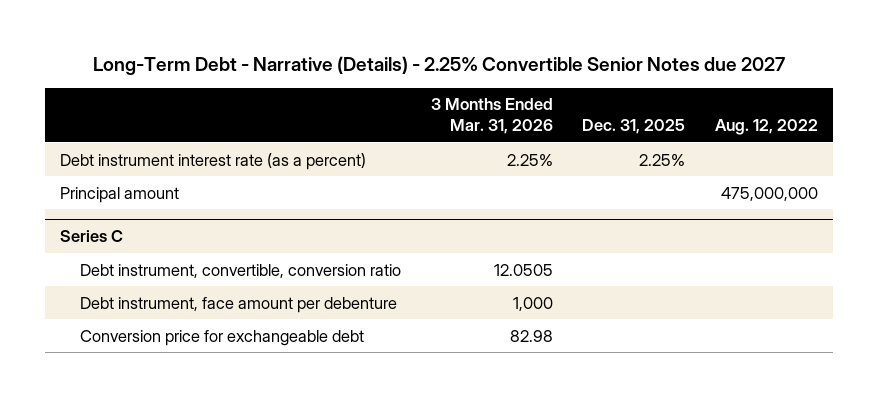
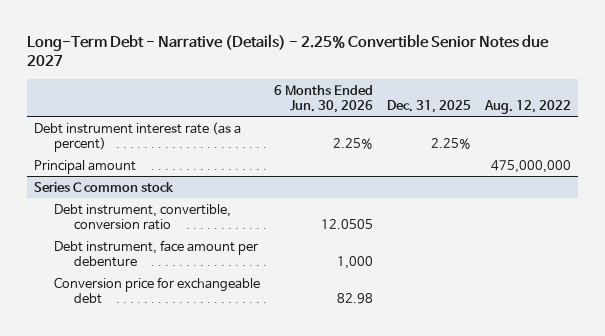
- | 3 Months Ended Mar. 31, 2026 | Dec. 31, 2025 | Aug. 12, 2022
+ | 6 Months Ended Jun. 30, 2026 | Dec. 31, 2025 | Aug. 12, 2022
- Series C
+ Series C common stock

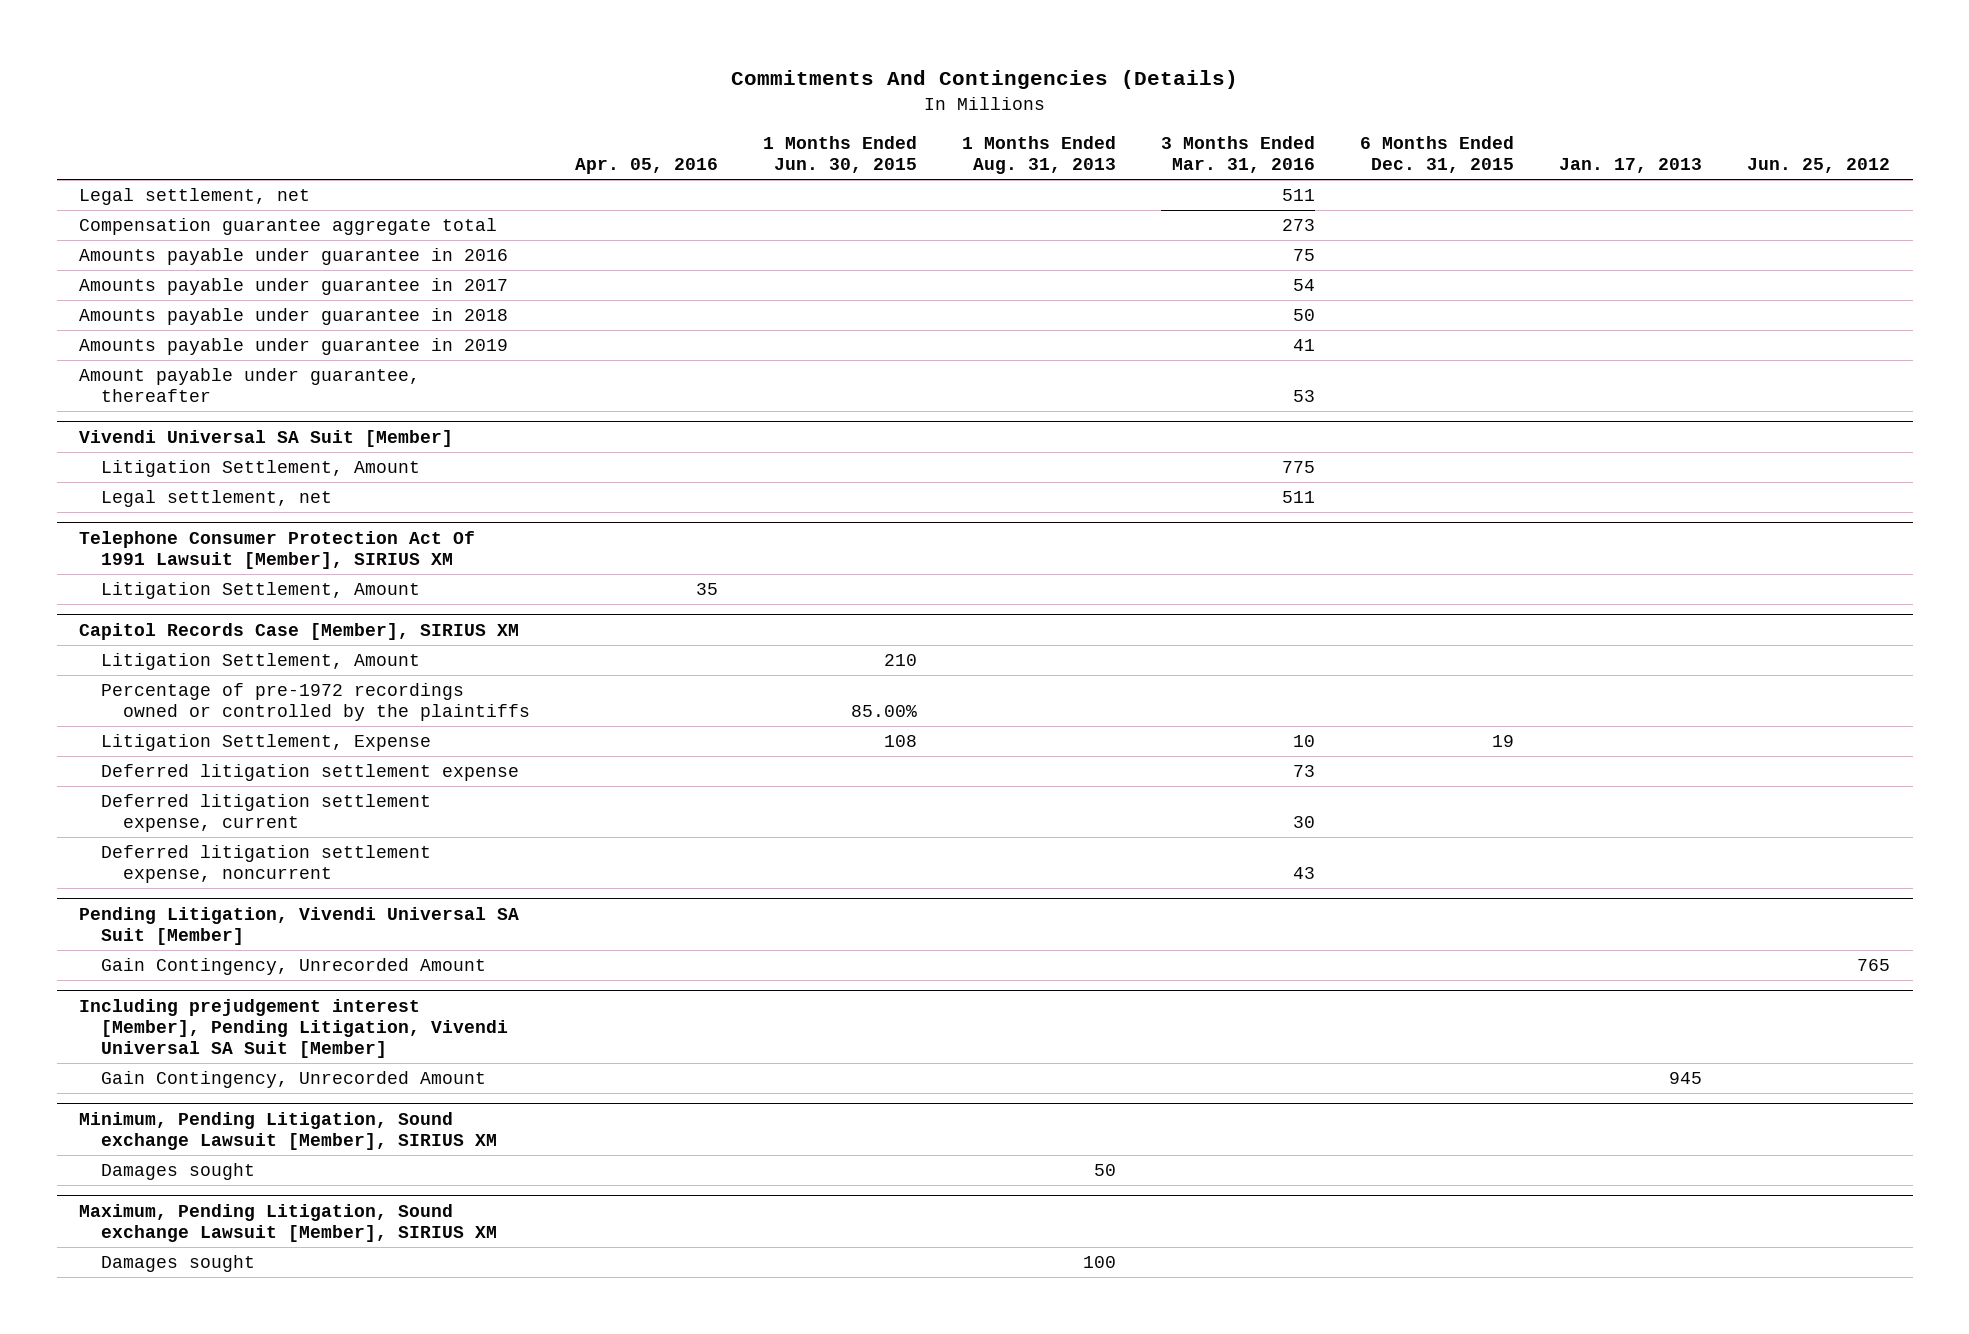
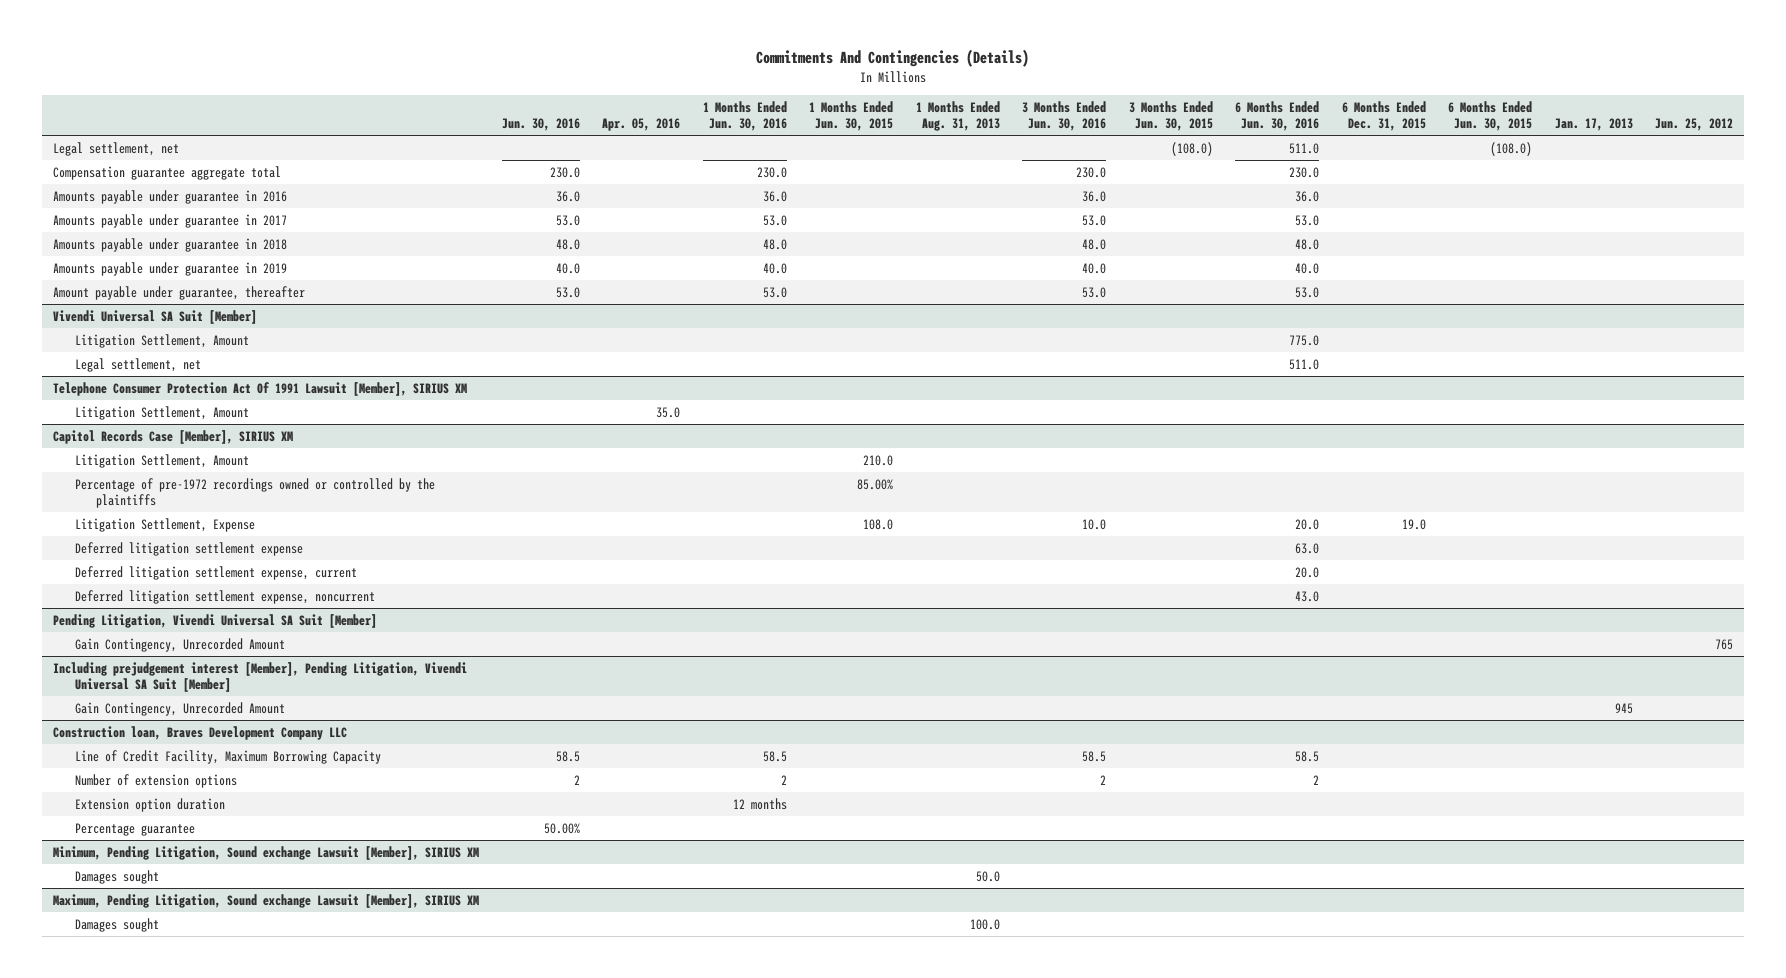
- | Apr. 05, 2016 | 1 Months Ended Jun. 30, 2015 | 1 Months Ended Aug. 31, 2013 | 3 Months Ended Mar. 31, 2016 | 6 Months Ended Dec. 31, 2015 | Jan. 17, 2013 | Jun. 25, 2012
+ | Jun. 30, 2016 | Apr. 05, 2016 | 1 Months Ended Jun. 30, 2016 | 1 Months Ended Jun. 30, 2015 | 1 Months Ended Aug. 31, 2013 | 3 Months Ended Jun. 30, 2016 | 3 Months Ended Jun. 30, 2015 | 6 Months Ended Jun. 30, 2016 | 6 Months Ended Dec. 31, 2015 | 6 Months Ended Jun. 30, 2015 | Jan. 17, 2013 | Jun. 25, 2012
@ Telephone Consumer Protection Act Of 1991 Lawsuit [Member], SIRIUS XM
- Litigation Settlement, Amount | 35 | | | | | |
+ Litigation Settlement, Amount | | 35.0 | | | | | | | | | |
@ Capitol Records Case [Member], SIRIUS XM
- Litigation Settlement, Amount | | 210 | | | | |
+ Litigation Settlement, Amount | | | | 210.0 | | | | | | | |
- Litigation Settlement, Expense | | 108 | | 10 | 19 | |
+ Litigation Settlement, Expense | | | | 108.0 | | 10.0 | | 20.0 | 19.0 | | |
+ Construction loan, Braves Development Company LLC
+ Line of Credit Facility, Maximum Borrowing Capacity | 58.5 | | 58.5 | | | 58.5 | | 58.5 | | | |
+ Number of extension options | 2 | | 2 | | | 2 | | 2 | | | |
+ Extension option duration | | | 12 months | | | | | | | | |
+ Percentage guarantee | 50.00% | | | | | | | | | | |
@ Minimum, Pending Litigation, Sound exchange Lawsuit [Member], SIRIUS XM
- Damages sought | | | 50 | | | |
+ Damages sought | | | | | 50.0 | | | | | | |
@ Maximum, Pending Litigation, Sound exchange Lawsuit [Member], SIRIUS XM
- Damages sought | | | 100 | | | |
+ Damages sought | | | | | 100.0 | | | | | | |

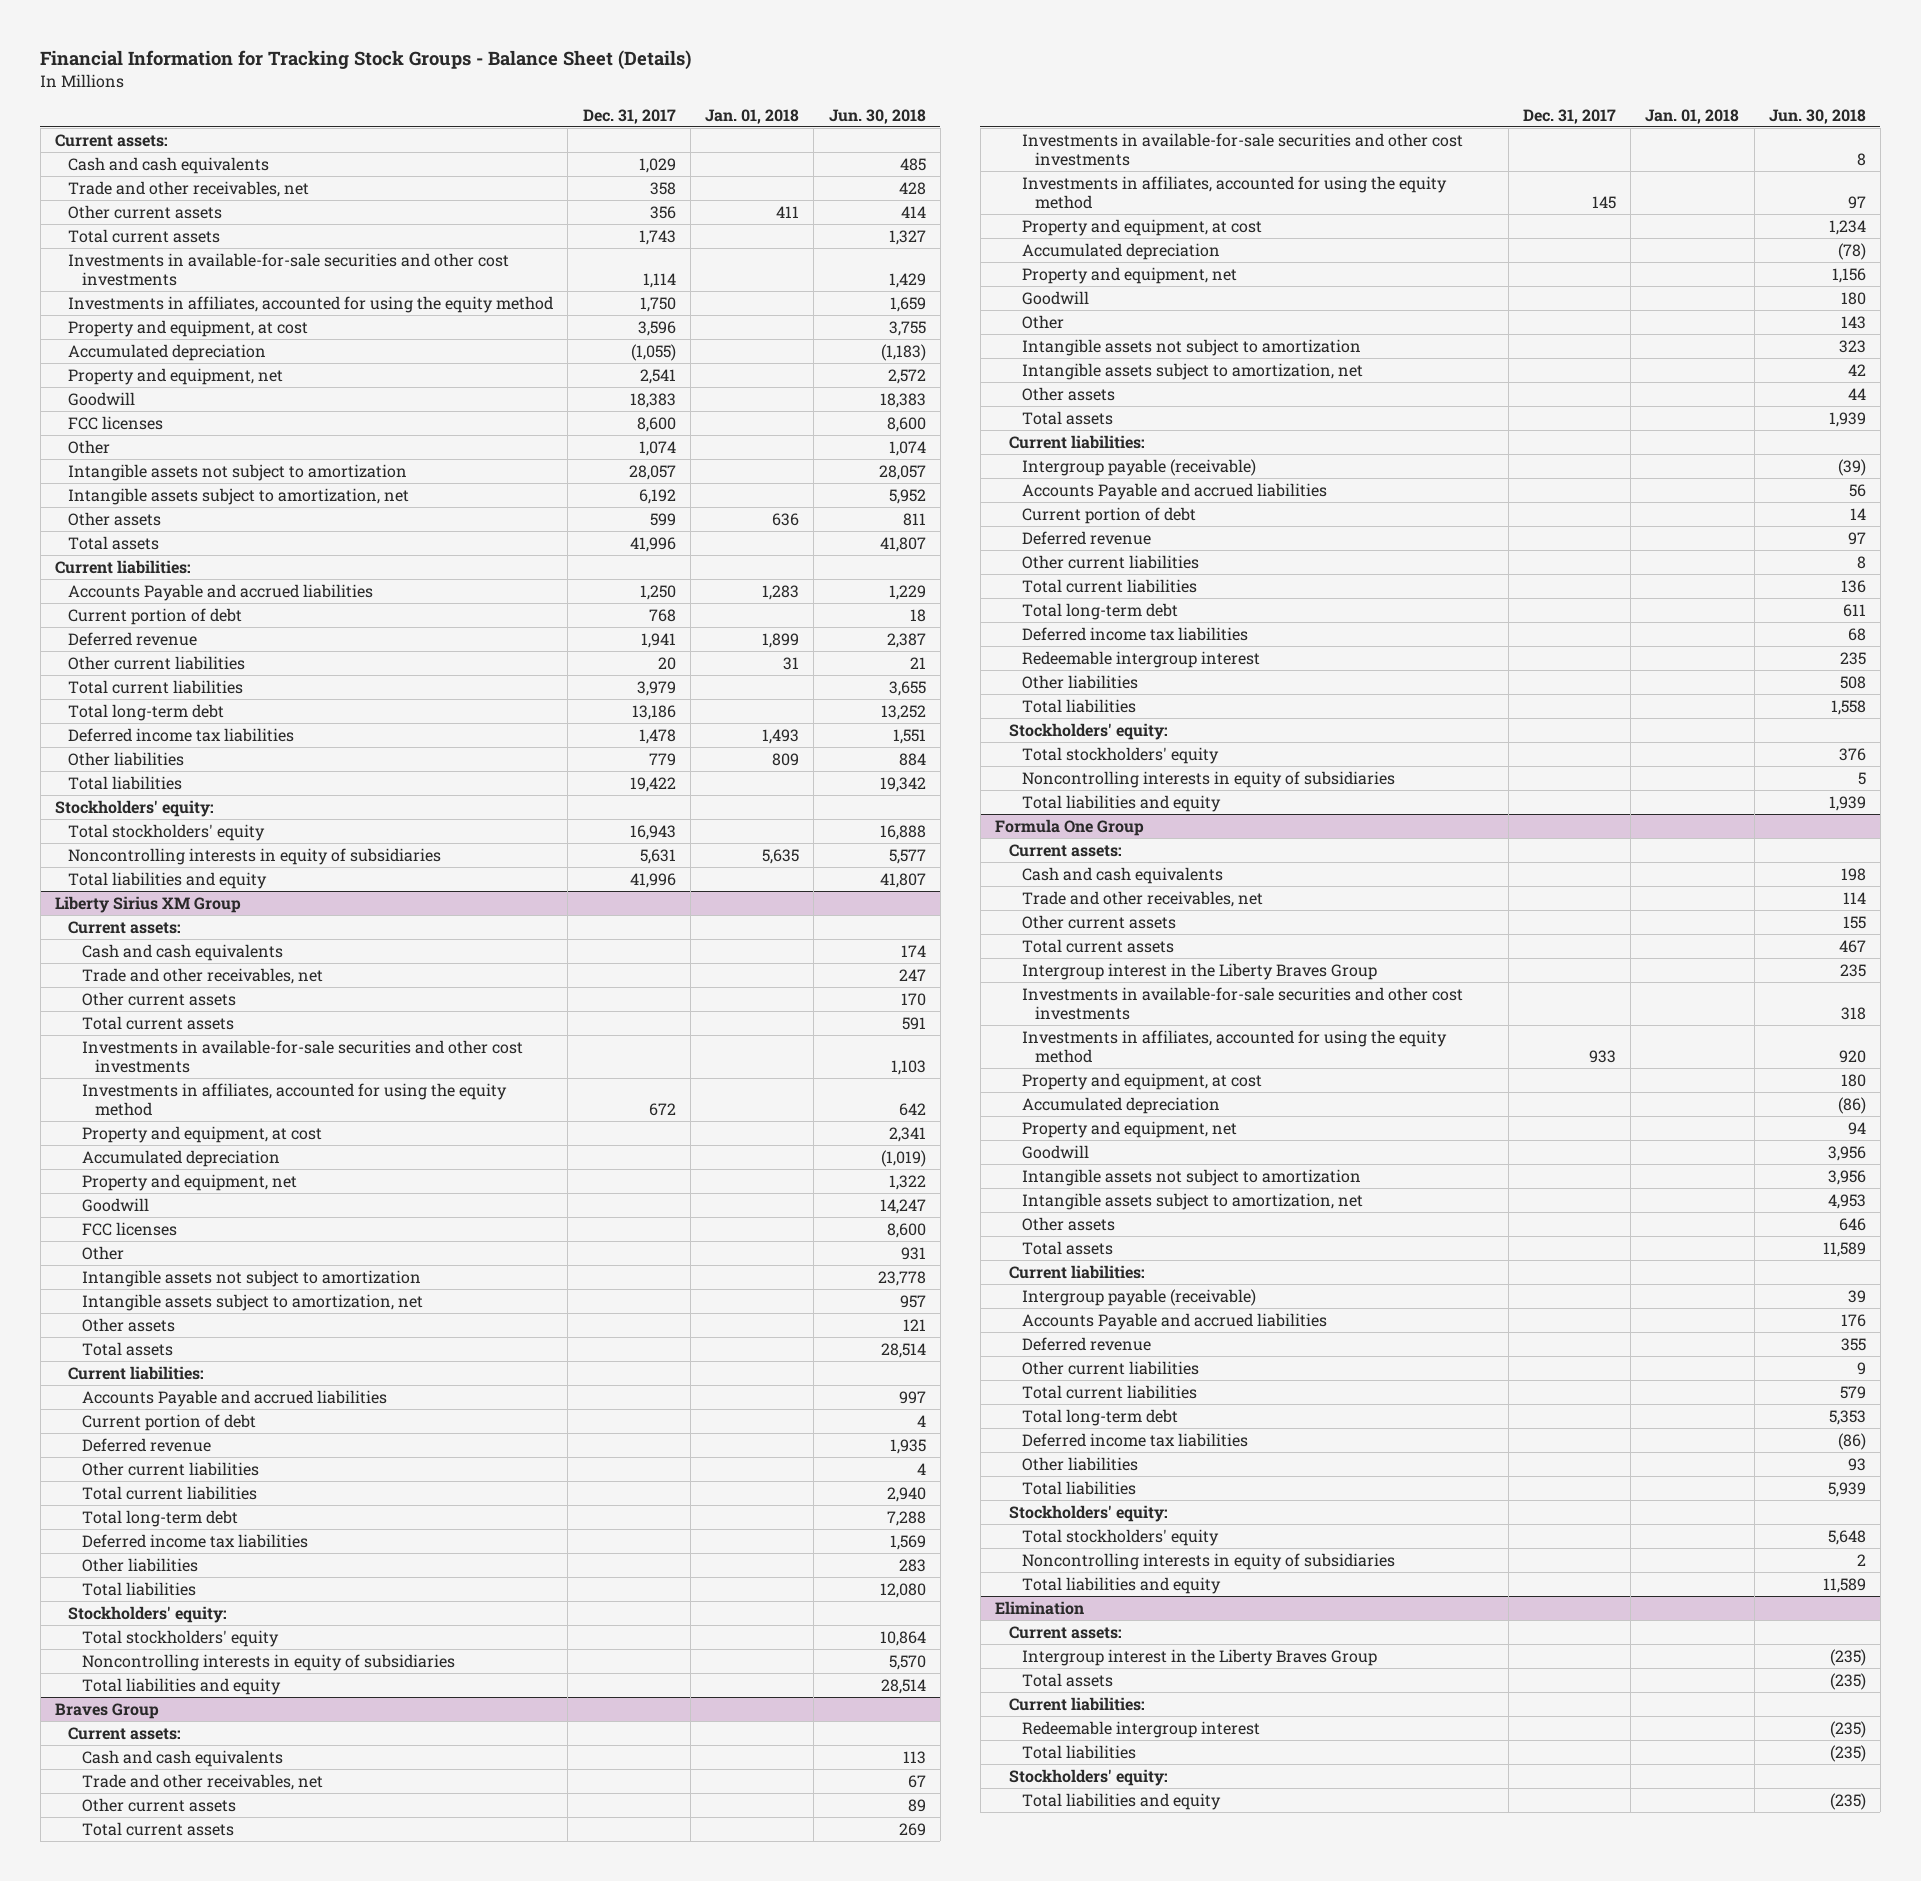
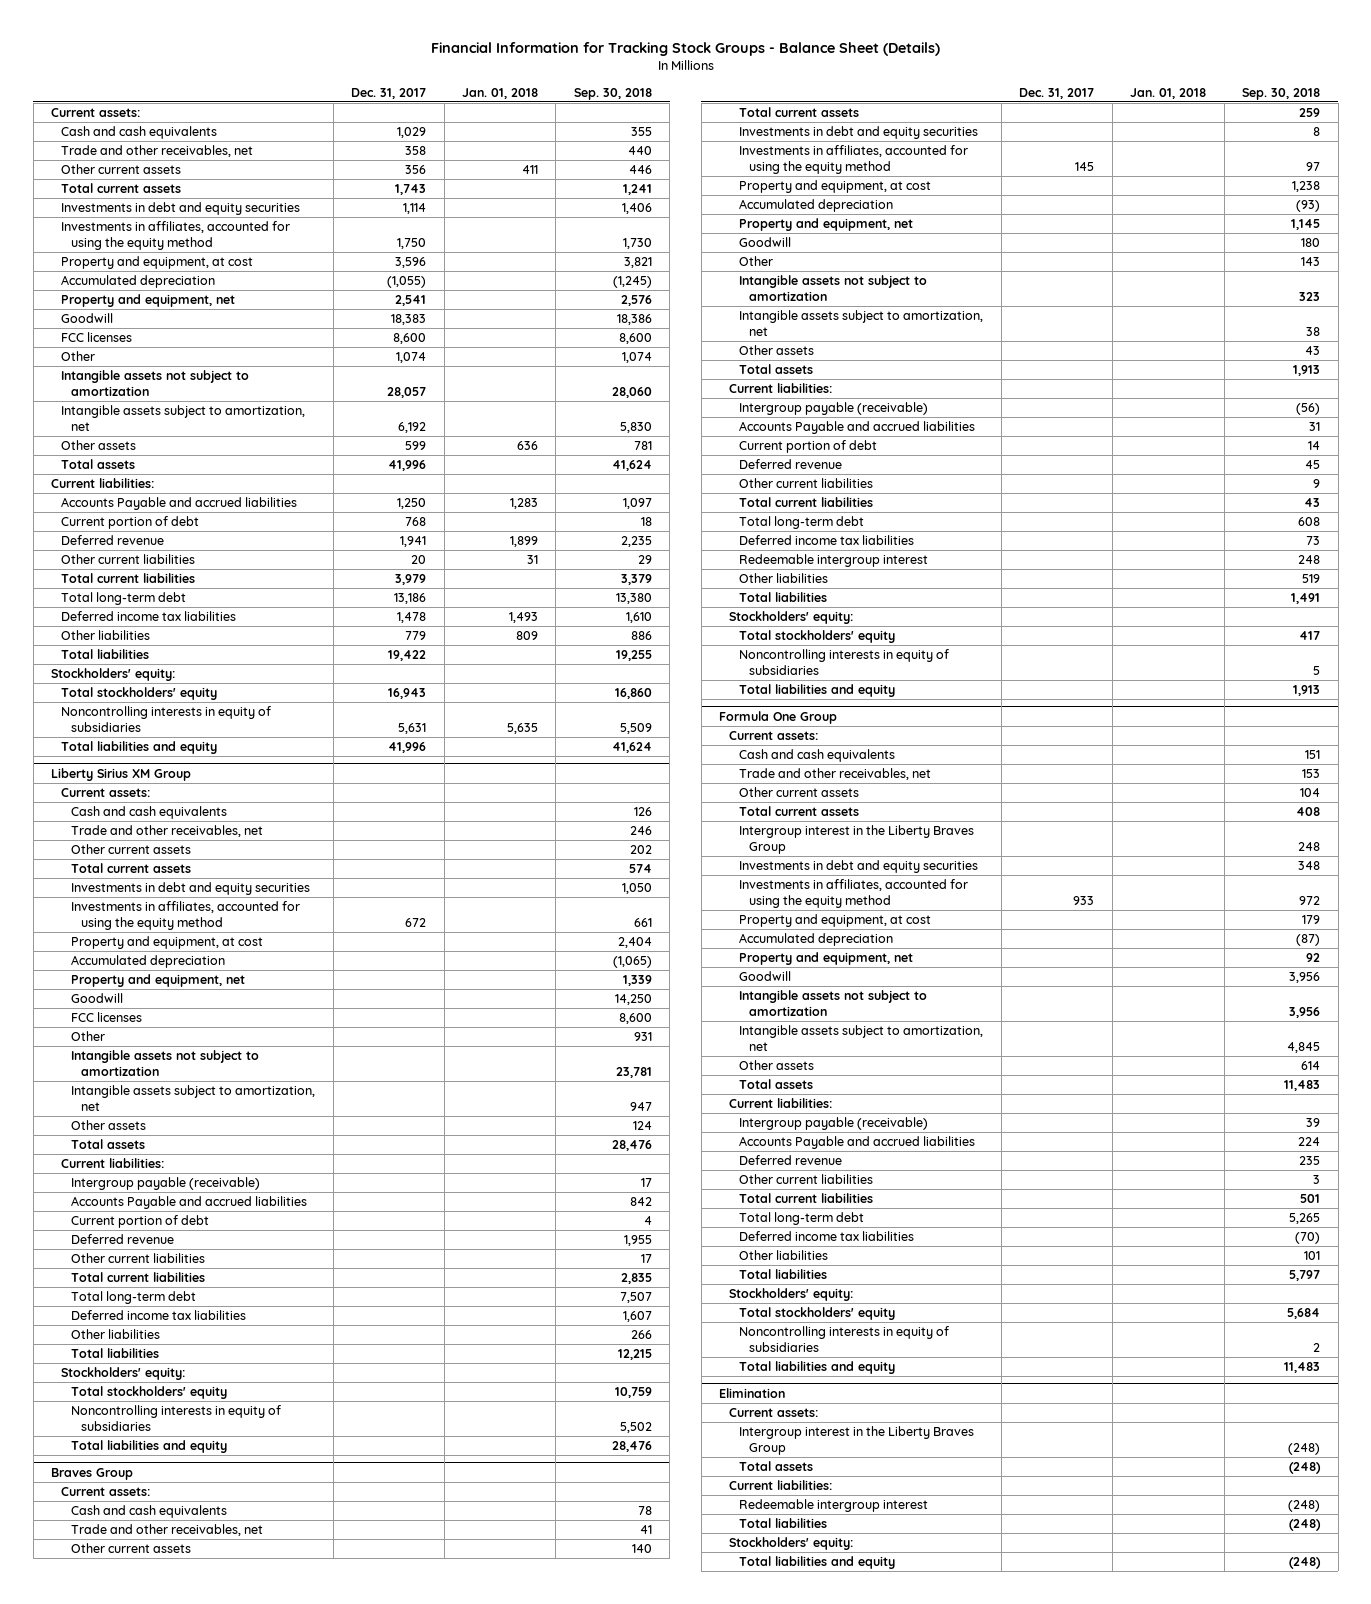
- | Dec. 31, 2017 | Jan. 01, 2018 | Jun. 30, 2018
+ | Dec. 31, 2017 | Jan. 01, 2018 | Sep. 30, 2018
- Investments in available-for-sale securities and other cost investments | 1,114 | | 1,429
+ Investments in debt and equity securities | 1,114 | | 1,406
@ Liberty Sirius XM Group
- Investments in available-for-sale securities and other cost investments | | | 1,103
+ Investments in debt and equity securities | | | 1,050
+ Intergroup payable (receivable) | | | 17
@ Braves Group
- Investments in available-for-sale securities and other cost investments | | | 8
+ Investments in debt and equity securities | | | 8
@ Formula One Group
- Investments in available-for-sale securities and other cost investments | | | 318
+ Investments in debt and equity securities | | | 348

